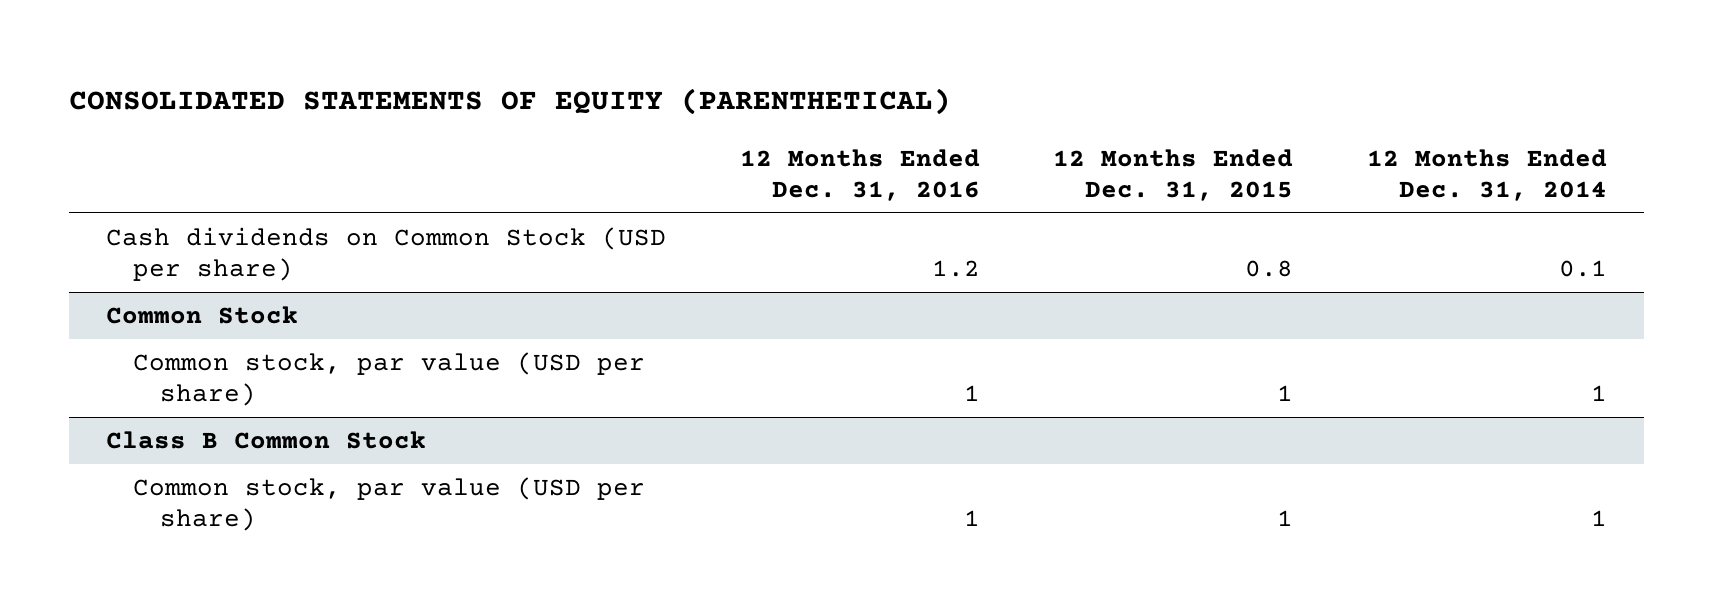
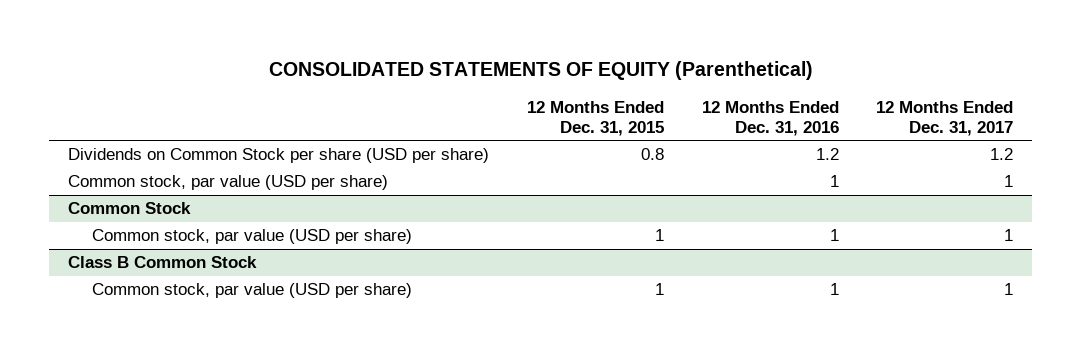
- CONSOLIDATED STATEMENTS OF EQUITY (PARENTHETICAL)
+ CONSOLIDATED STATEMENTS OF EQUITY (Parenthetical)
- | 12 Months Ended Dec. 31, 2016 | 12 Months Ended Dec. 31, 2015 | 12 Months Ended Dec. 31, 2014
+ | 12 Months Ended Dec. 31, 2015 | 12 Months Ended Dec. 31, 2016 | 12 Months Ended Dec. 31, 2017
- Cash dividends on Common Stock (USD per share) | 1.2 | 0.8 | 0.1
+ Dividends on Common Stock per share (USD per share) | 0.8 | 1.2 | 1.2
+ Common stock, par value (USD per share) | | 1 | 1

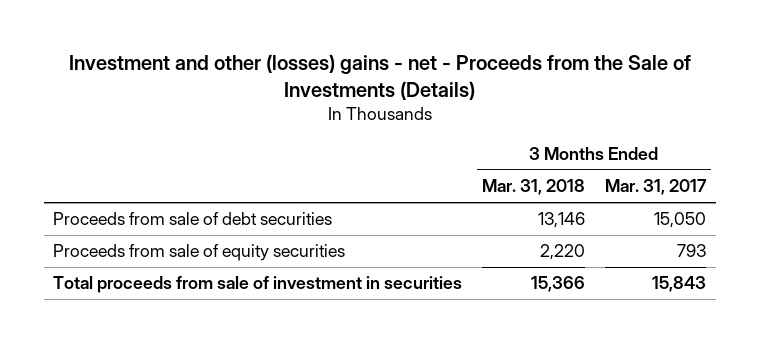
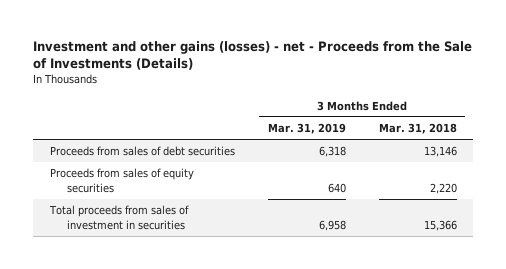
- Investment and other (losses) gains - net - Proceeds from the Sale of Investments (Details)
+ Investment and other gains (losses) - net - Proceeds from the Sale of Investments (Details)
- | 3 Months Ended Mar. 31, 2018 | 3 Months Ended Mar. 31, 2017
+ | 3 Months Ended Mar. 31, 2019 | 3 Months Ended Mar. 31, 2018
- Proceeds from sale of debt securities | 13,146 | 15,050
- Proceeds from sale of equity securities | 2,220 | 793
- Total proceeds from sale of investment in securities | 15,366 | 15,843
+ Proceeds from sales of debt securities | 6,318 | 13,146
+ Proceeds from sales of equity securities | 640 | 2,220
+ Total proceeds from sales of investment in securities | 6,958 | 15,366

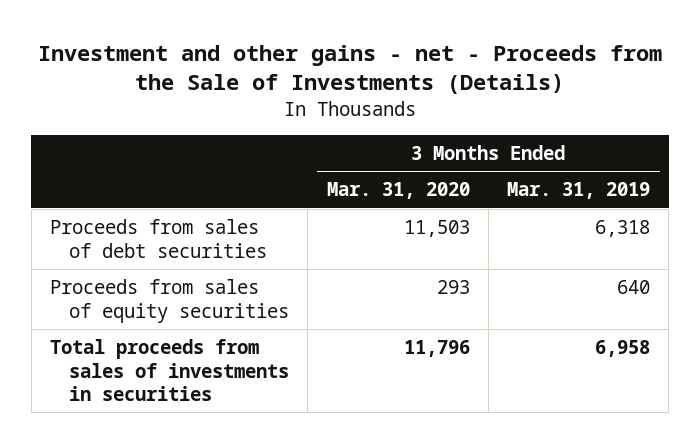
- Investment and other gains (losses) - net - Proceeds from the Sale of Investments (Details)
+ Investment and other gains - net - Proceeds from the Sale of Investments (Details)
- | 3 Months Ended Mar. 31, 2019 | 3 Months Ended Mar. 31, 2018
+ | 3 Months Ended Mar. 31, 2020 | 3 Months Ended Mar. 31, 2019
- Total proceeds from sales of investment in securities | 6,958 | 15,366
+ Total proceeds from sales of investments in securities | 11,796 | 6,958

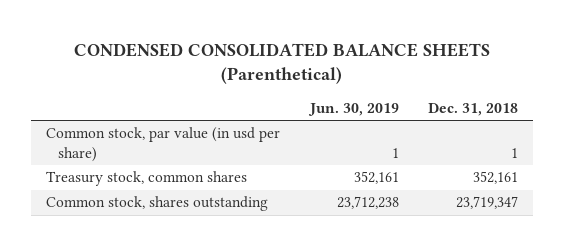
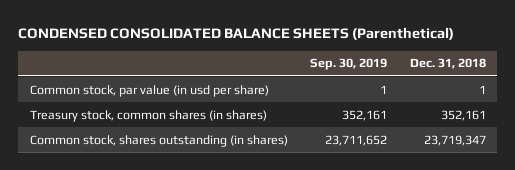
- | Jun. 30, 2019 | Dec. 31, 2018
+ | Sep. 30, 2019 | Dec. 31, 2018
- Treasury stock, common shares | 352,161 | 352,161
- Common stock, shares outstanding | 23,712,238 | 23,719,347
+ Treasury stock, common shares (in shares) | 352,161 | 352,161
+ Common stock, shares outstanding (in shares) | 23,711,652 | 23,719,347

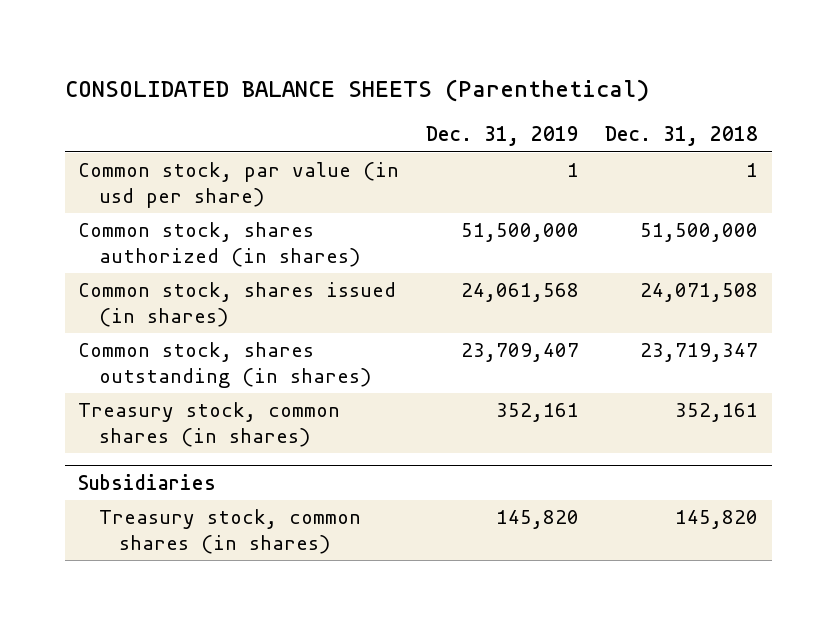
- CONDENSED CONSOLIDATED BALANCE SHEETS (Parenthetical)
+ CONSOLIDATED BALANCE SHEETS (Parenthetical)
- | Sep. 30, 2019 | Dec. 31, 2018
+ | Dec. 31, 2019 | Dec. 31, 2018
+ Common stock, shares authorized (in shares) | 51,500,000 | 51,500,000
+ Common stock, shares issued (in shares) | 24,061,568 | 24,071,508
moved down: Treasury stock, common shares (in shares) | 352,161 | 352,161
+ Subsidiaries
+ Treasury stock, common shares (in shares) | 145,820 | 145,820

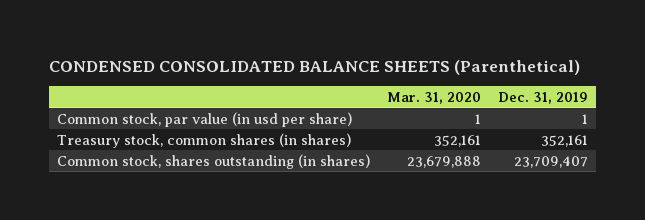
- CONSOLIDATED BALANCE SHEETS (Parenthetical)
+ CONDENSED CONSOLIDATED BALANCE SHEETS (Parenthetical)
- | Dec. 31, 2019 | Dec. 31, 2018
+ | Mar. 31, 2020 | Dec. 31, 2019
- Common stock, shares authorized (in shares) | 51,500,000 | 51,500,000
- Common stock, shares issued (in shares) | 24,061,568 | 24,071,508
- Subsidiaries
- Treasury stock, common shares (in shares) | 145,820 | 145,820
moved down: Common stock, shares outstanding (in shares) | 23,679,888 | 23,709,407

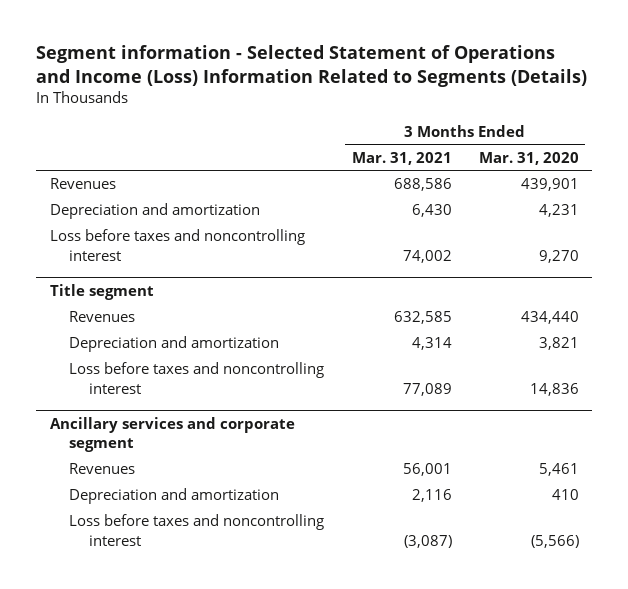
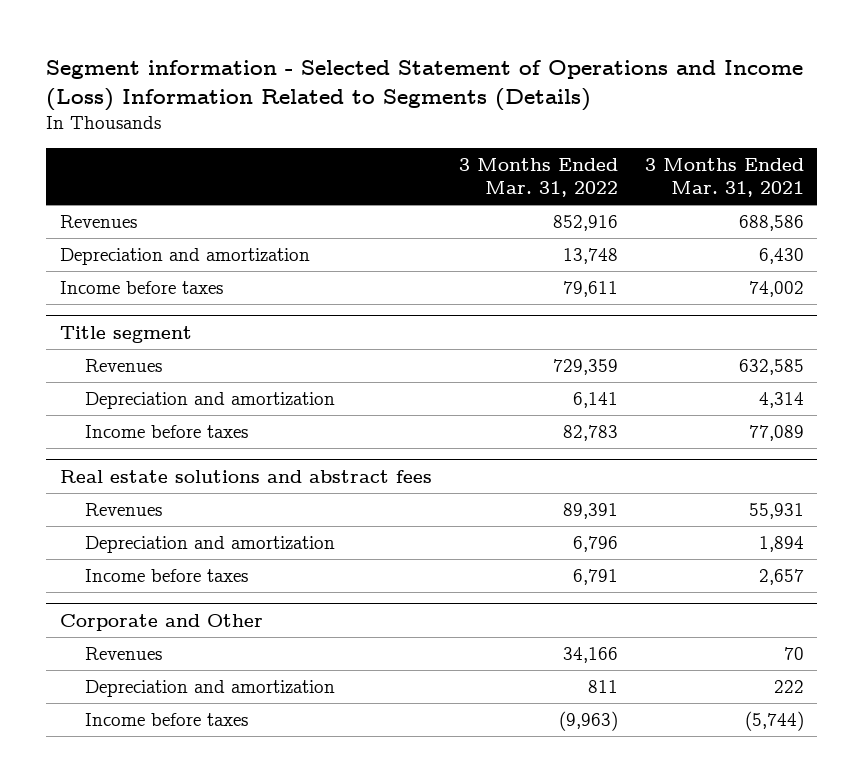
- | 3 Months Ended Mar. 31, 2021 | 3 Months Ended Mar. 31, 2020
+ | 3 Months Ended Mar. 31, 2022 | 3 Months Ended Mar. 31, 2021
- Loss before taxes and noncontrolling interest | 74,002 | 9,270
+ Income before taxes | 79,611 | 74,002
@ Title segment
- Loss before taxes and noncontrolling interest | 77,089 | 14,836
- Ancillary services and corporate segment
- Revenues | 56,001 | 5,461
- Depreciation and amortization | 2,116 | 410
- Loss before taxes and noncontrolling interest | (3,087) | (5,566)
@ Title segment
+ Income before taxes | 82,783 | 77,089
+ Real estate solutions and abstract fees
+ Revenues | 89,391 | 55,931
+ Depreciation and amortization | 6,796 | 1,894
+ Income before taxes | 6,791 | 2,657
+ Corporate and Other
+ Revenues | 34,166 | 70
+ Depreciation and amortization | 811 | 222
+ Income before taxes | (9,963) | (5,744)

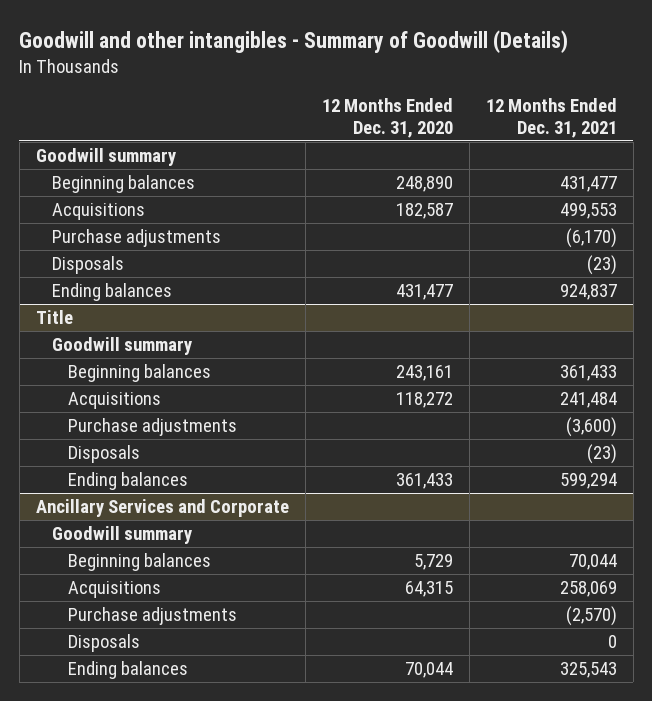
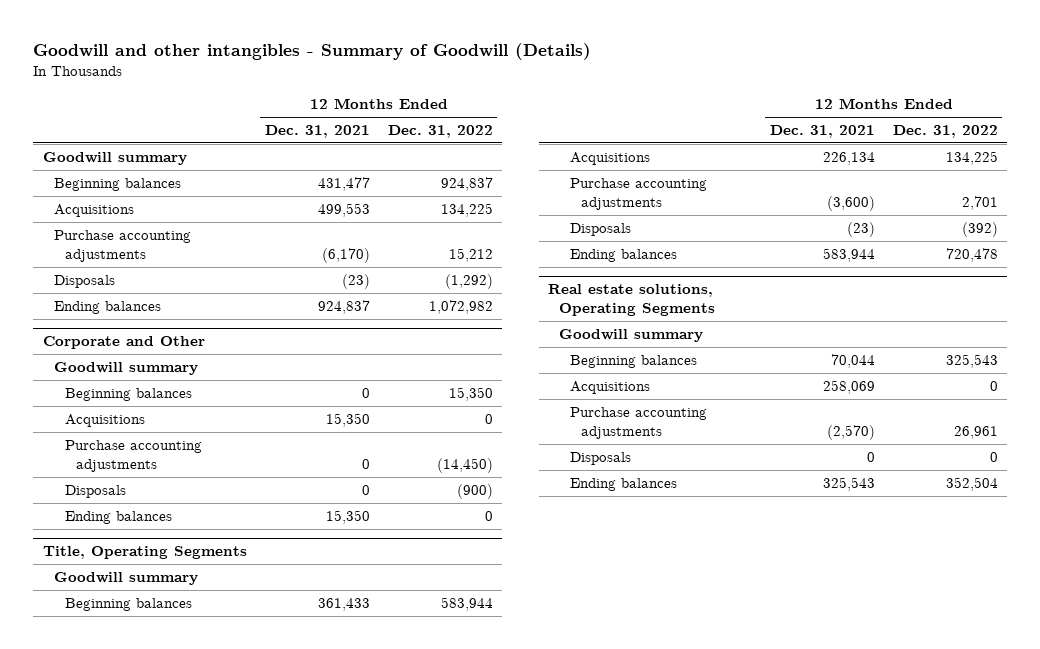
- | 12 Months Ended Dec. 31, 2020 | 12 Months Ended Dec. 31, 2021
+ | 12 Months Ended Dec. 31, 2021 | 12 Months Ended Dec. 31, 2022
- Purchase adjustments | | (6,170)
+ Purchase accounting adjustments | (6,170) | 15,212
- Title
+ Corporate and Other
+ Beginning balances | 0 | 15,350
+ Acquisitions | 15,350 | 0
+ Purchase accounting adjustments | 0 | (14,450)
+ Disposals | 0 | (900)
+ Ending balances | 15,350 | 0
+ Title, Operating Segments
+ Goodwill summary
- Acquisitions | 118,272 | 241,484
- Purchase adjustments | | (3,600)
+ Acquisitions | 226,134 | 134,225
+ Purchase accounting adjustments | (3,600) | 2,701
- Ending balances | 361,433 | 599,294
- Ancillary Services and Corporate
+ Ending balances | 583,944 | 720,478
+ Real estate solutions, Operating Segments
- Purchase adjustments | | (2,570)
+ Purchase accounting adjustments | (2,570) | 26,961

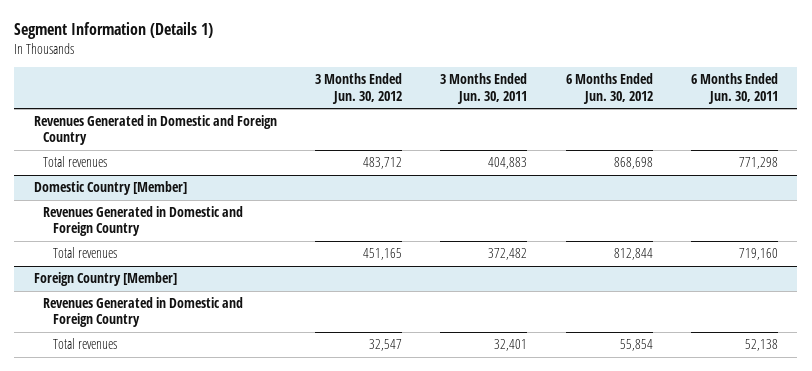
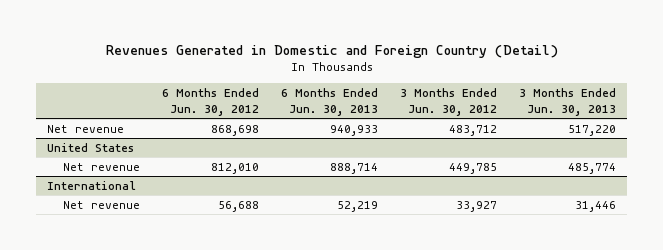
- Segment Information (Details 1)
+ Revenues Generated in Domestic and Foreign Country (Detail)
- | 3 Months Ended Jun. 30, 2012 | 3 Months Ended Jun. 30, 2011 | 6 Months Ended Jun. 30, 2012 | 6 Months Ended Jun. 30, 2011
+ | 6 Months Ended Jun. 30, 2012 | 6 Months Ended Jun. 30, 2013 | 3 Months Ended Jun. 30, 2012 | 3 Months Ended Jun. 30, 2013
- Revenues Generated in Domestic and Foreign Country
- Total revenues | 483,712 | 404,883 | 868,698 | 771,298
- Domestic Country [Member]
- Revenues Generated in Domestic and Foreign Country
- Total revenues | 451,165 | 372,482 | 812,844 | 719,160
- Foreign Country [Member]
- Revenues Generated in Domestic and Foreign Country
- Total revenues | 32,547 | 32,401 | 55,854 | 52,138
+ Net revenue | 868,698 | 940,933 | 483,712 | 517,220
+ United States
+ Net revenue | 812,010 | 888,714 | 449,785 | 485,774
+ International
+ Net revenue | 56,688 | 52,219 | 33,927 | 31,446

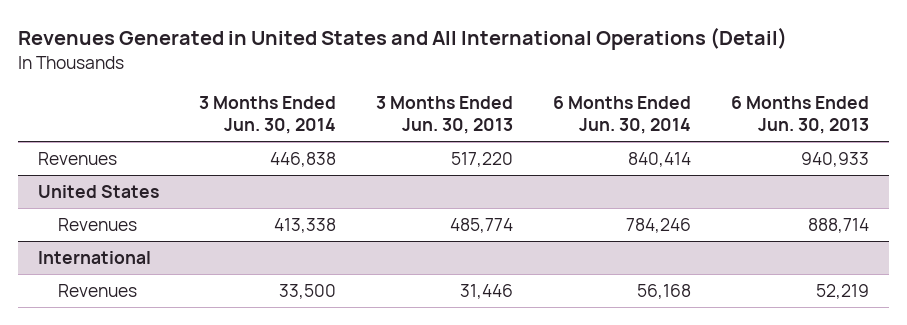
- Revenues Generated in Domestic and Foreign Country (Detail)
+ Revenues Generated in United States and All International Operations (Detail)
- | 6 Months Ended Jun. 30, 2012 | 6 Months Ended Jun. 30, 2013 | 3 Months Ended Jun. 30, 2012 | 3 Months Ended Jun. 30, 2013
+ | 3 Months Ended Jun. 30, 2014 | 3 Months Ended Jun. 30, 2013 | 6 Months Ended Jun. 30, 2014 | 6 Months Ended Jun. 30, 2013
- Net revenue | 868,698 | 940,933 | 483,712 | 517,220
+ Revenues | 446,838 | 517,220 | 840,414 | 940,933
@ United States
- Net revenue | 812,010 | 888,714 | 449,785 | 485,774
+ Revenues | 413,338 | 485,774 | 784,246 | 888,714
@ International
- Net revenue | 56,688 | 52,219 | 33,927 | 31,446
+ Revenues | 33,500 | 31,446 | 56,168 | 52,219

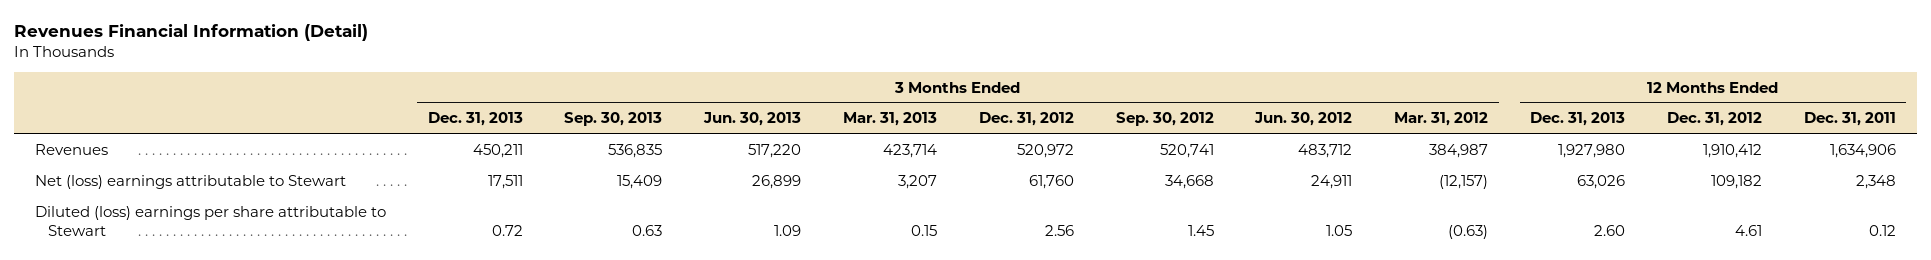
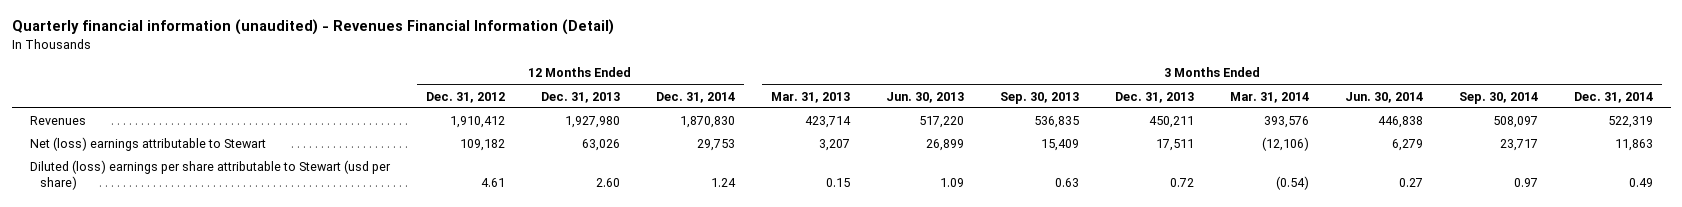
- Revenues Financial Information (Detail)
+ Quarterly financial information (unaudited) - Revenues Financial Information (Detail)
- | 3 Months Ended Dec. 31, 2013 | 3 Months Ended Sep. 30, 2013 | 3 Months Ended Jun. 30, 2013 | 3 Months Ended Mar. 31, 2013 | 3 Months Ended Dec. 31, 2012 | 3 Months Ended Sep. 30, 2012 | 3 Months Ended Jun. 30, 2012 | 3 Months Ended Mar. 31, 2012 | 12 Months Ended Dec. 31, 2013 | 12 Months Ended Dec. 31, 2012 | 12 Months Ended Dec. 31, 2011
+ | 12 Months Ended Dec. 31, 2012 | 12 Months Ended Dec. 31, 2013 | 12 Months Ended Dec. 31, 2014 | 3 Months Ended Mar. 31, 2013 | 3 Months Ended Jun. 30, 2013 | 3 Months Ended Sep. 30, 2013 | 3 Months Ended Dec. 31, 2013 | 3 Months Ended Mar. 31, 2014 | 3 Months Ended Jun. 30, 2014 | 3 Months Ended Sep. 30, 2014 | 3 Months Ended Dec. 31, 2014
- Diluted (loss) earnings per share attributable to Stewart | 0.72 | 0.63 | 1.09 | 0.15 | 2.56 | 1.45 | 1.05 | (0.63) | 2.60 | 4.61 | 0.12
+ Diluted (loss) earnings per share attributable to Stewart (usd per share) | 4.61 | 2.60 | 1.24 | 0.15 | 1.09 | 0.63 | 0.72 | (0.54) | 0.27 | 0.97 | 0.49

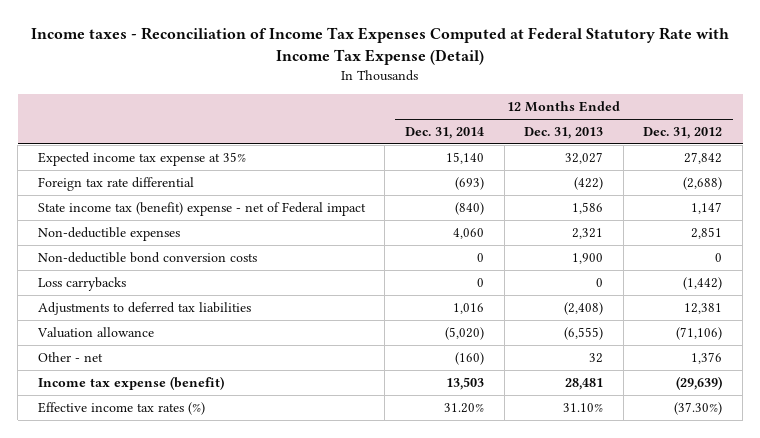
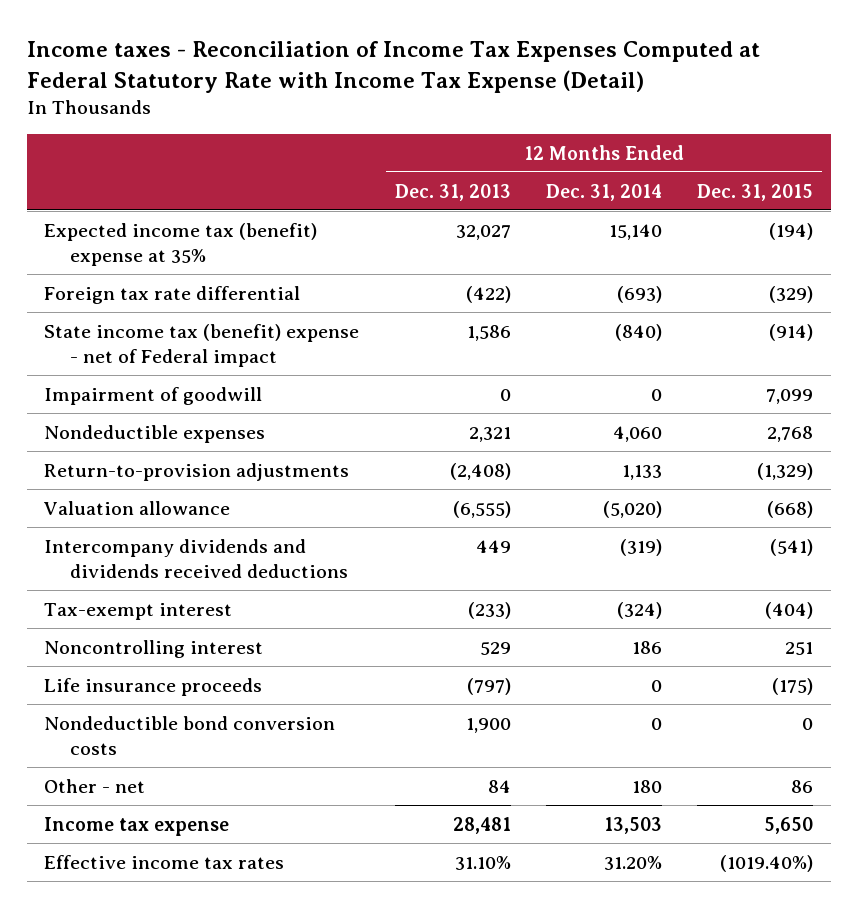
- | 12 Months Ended Dec. 31, 2014 | 12 Months Ended Dec. 31, 2013 | 12 Months Ended Dec. 31, 2012
+ | 12 Months Ended Dec. 31, 2013 | 12 Months Ended Dec. 31, 2014 | 12 Months Ended Dec. 31, 2015
- Expected income tax expense at 35% | 15,140 | 32,027 | 27,842
+ Expected income tax (benefit) expense at 35% | 32,027 | 15,140 | (194)
- Non-deductible expenses | 4,060 | 2,321 | 2,851
- Non-deductible bond conversion costs | 0 | 1,900 | 0
- Loss carrybacks | 0 | 0 | (1,442)
- Adjustments to deferred tax liabilities | 1,016 | (2,408) | 12,381
+ Impairment of goodwill | 0 | 0 | 7,099
+ Nondeductible expenses | 2,321 | 4,060 | 2,768
+ Return-to-provision adjustments | (2,408) | 1,133 | (1,329)
- Other - net | (160) | 32 | 1,376
- Income tax expense (benefit) | 13,503 | 28,481 | (29,639)
- Effective income tax rates (%) | 31.20% | 31.10% | (37.30%)
+ Intercompany dividends and dividends received deductions | 449 | (319) | (541)
+ Tax-exempt interest | (233) | (324) | (404)
+ Noncontrolling interest | 529 | 186 | 251
+ Life insurance proceeds | (797) | 0 | (175)
+ Nondeductible bond conversion costs | 1,900 | 0 | 0
+ Other - net | 84 | 180 | 86
+ Income tax expense | 28,481 | 13,503 | 5,650
+ Effective income tax rates | 31.10% | 31.20% | (1019.40%)

